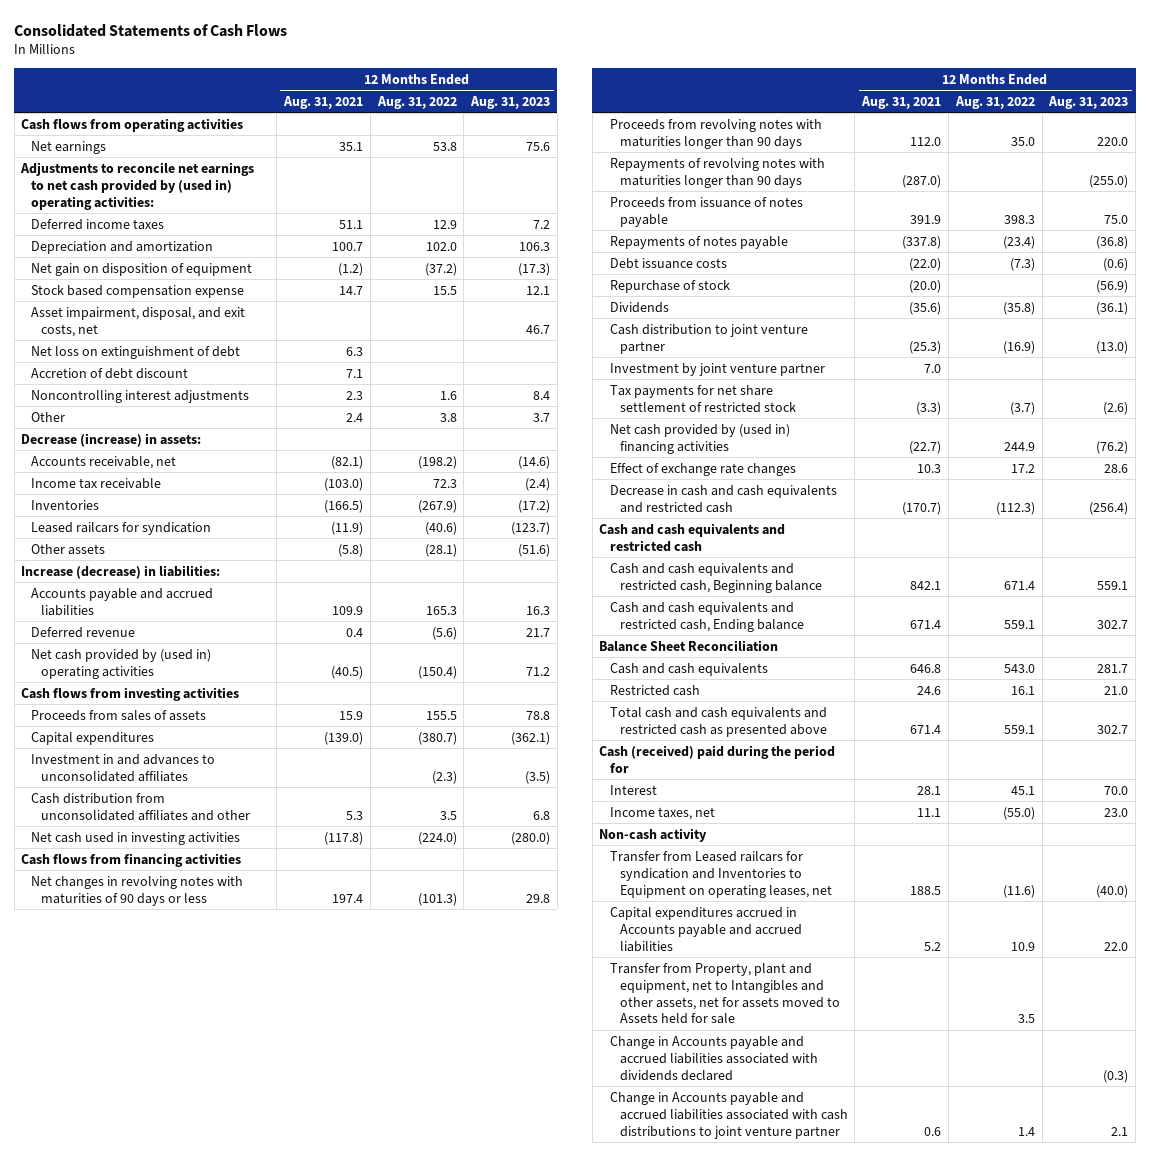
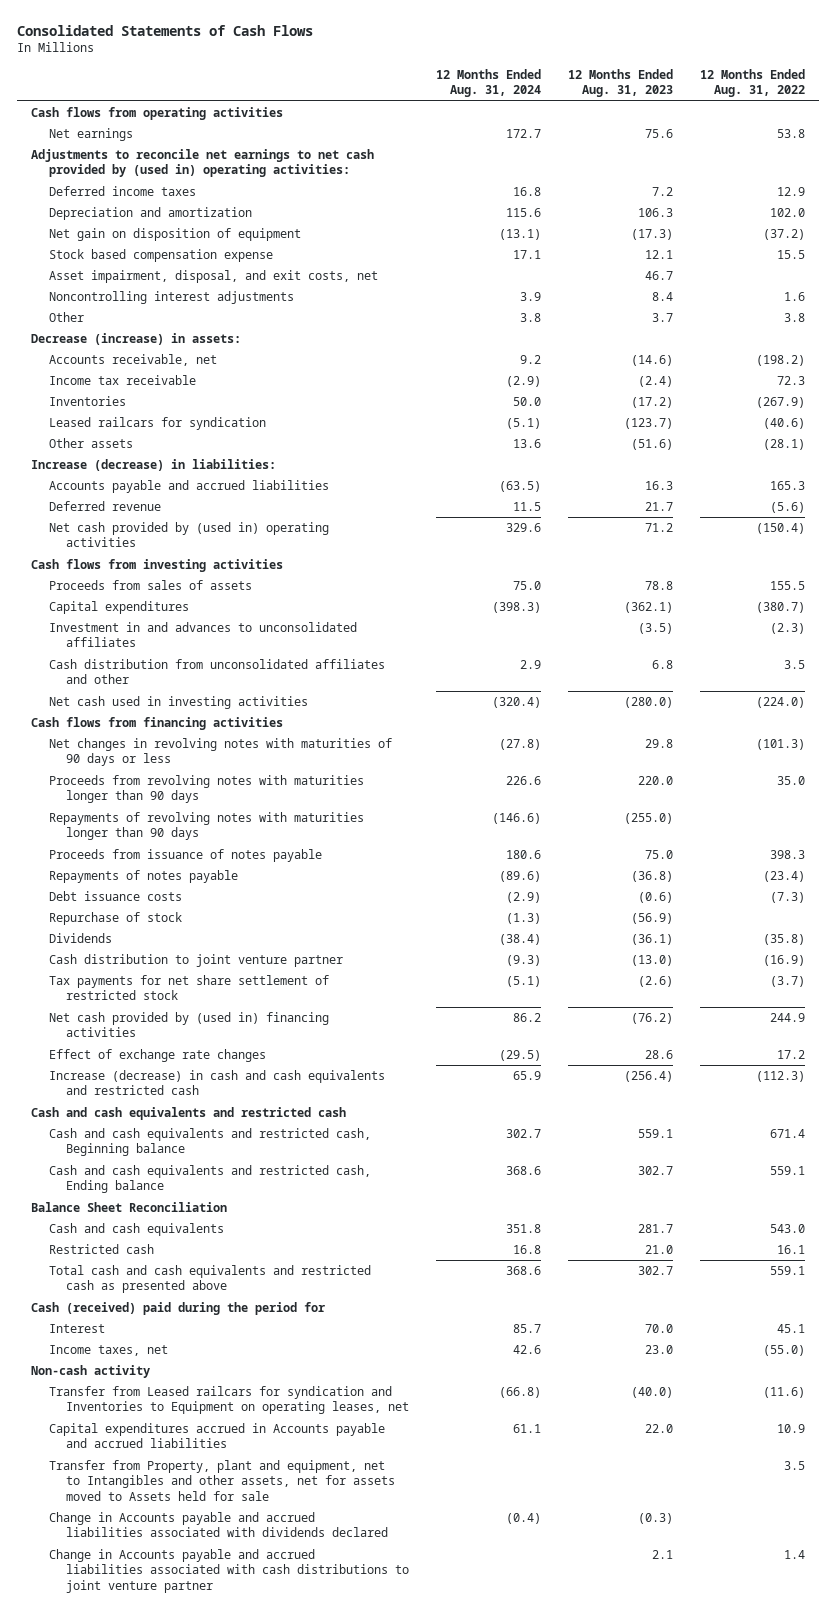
- | 12 Months Ended Aug. 31, 2021 | 12 Months Ended Aug. 31, 2022 | 12 Months Ended Aug. 31, 2023
+ | 12 Months Ended Aug. 31, 2024 | 12 Months Ended Aug. 31, 2023 | 12 Months Ended Aug. 31, 2022
- Net loss on extinguishment of debt | 6.3 | |
- Accretion of debt discount | 7.1 | |
- Investment by joint venture partner | 7.0 | |
- Decrease in cash and cash equivalents and restricted cash | (170.7) | (112.3) | (256.4)
+ Increase (decrease) in cash and cash equivalents and restricted cash | 65.9 | (256.4) | (112.3)

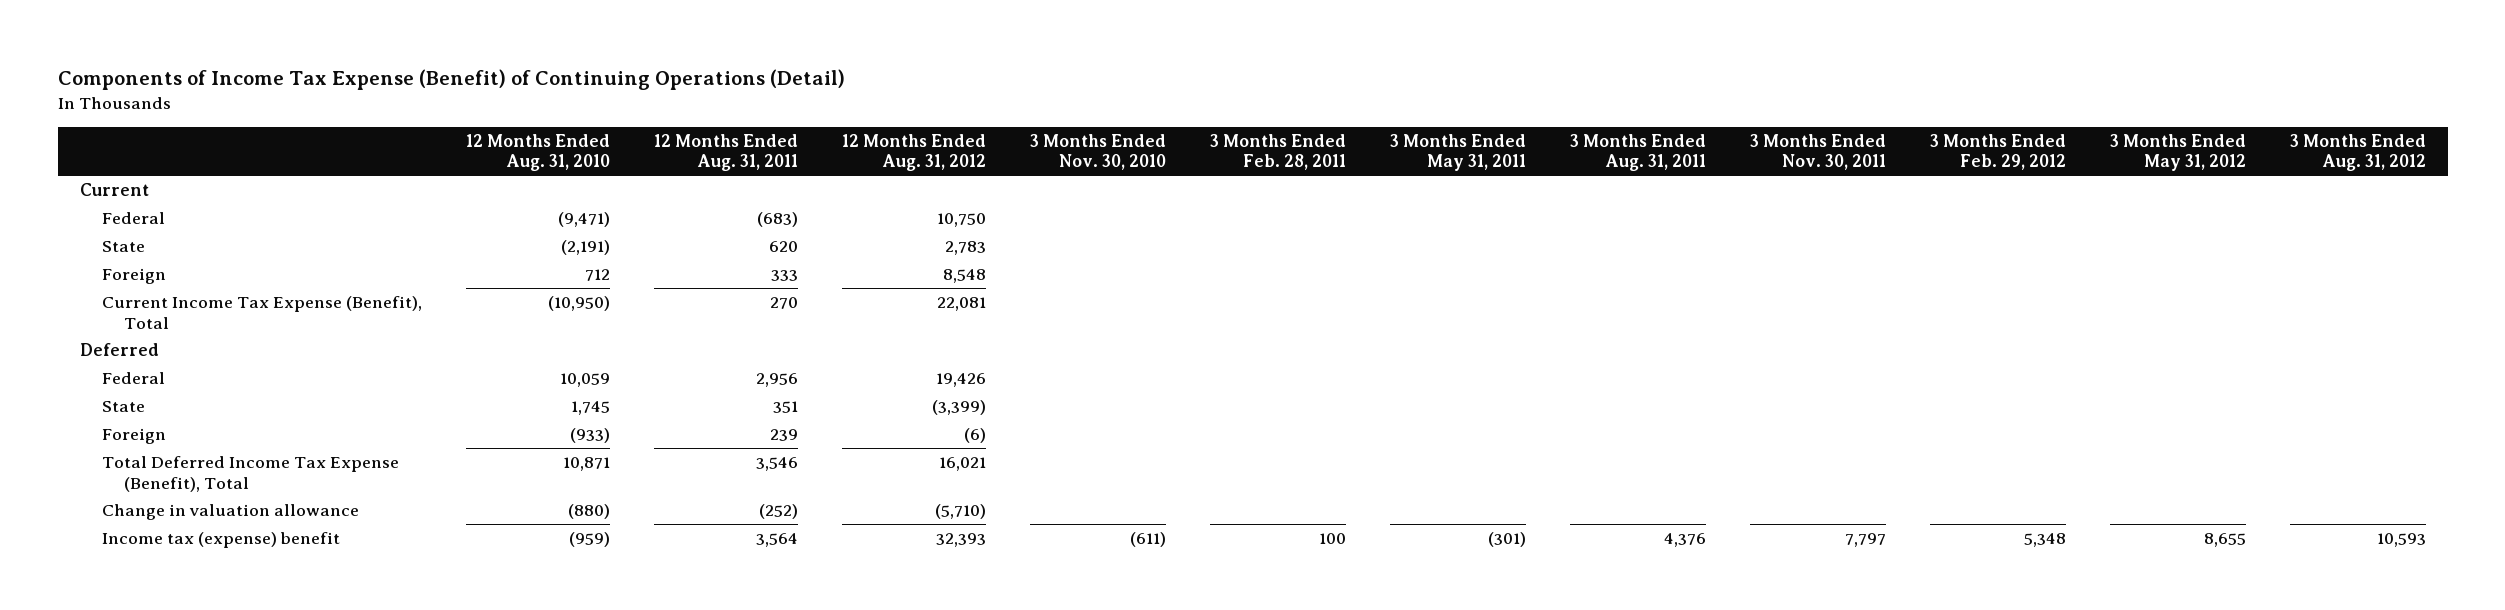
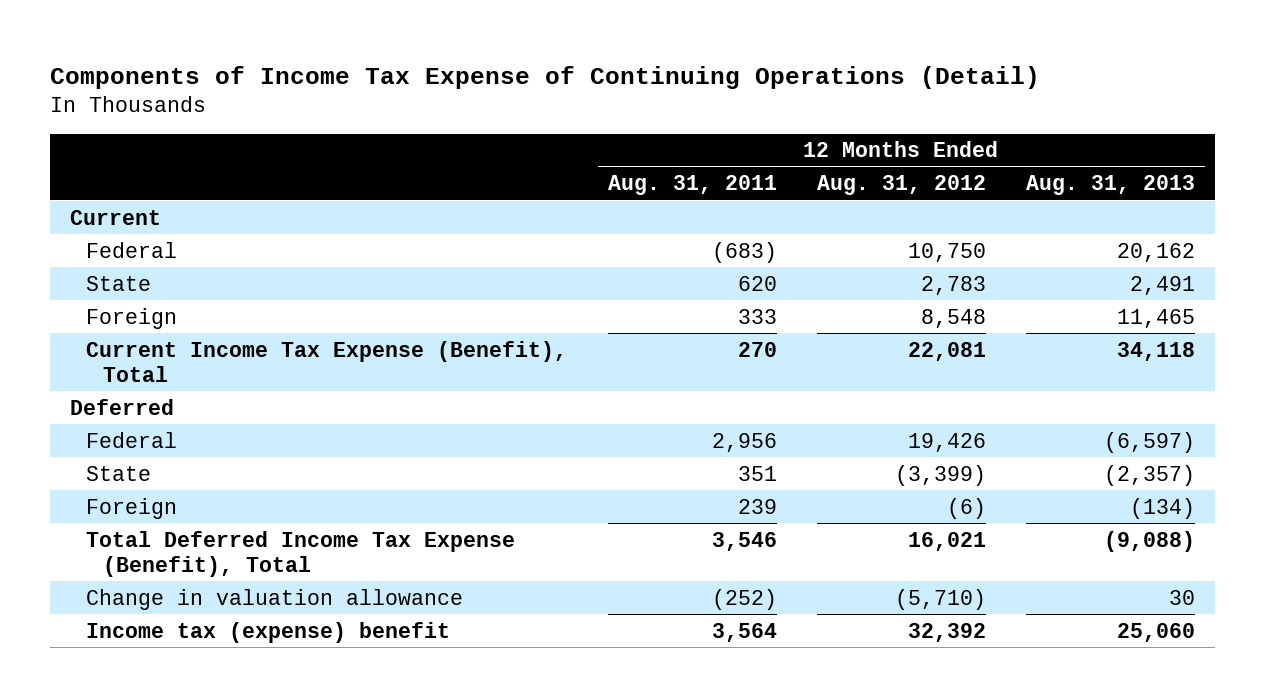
- Components of Income Tax Expense (Benefit) of Continuing Operations (Detail)
+ Components of Income Tax Expense of Continuing Operations (Detail)
- | 12 Months Ended Aug. 31, 2010 | 12 Months Ended Aug. 31, 2011 | 12 Months Ended Aug. 31, 2012 | 3 Months Ended Nov. 30, 2010 | 3 Months Ended Feb. 28, 2011 | 3 Months Ended May 31, 2011 | 3 Months Ended Aug. 31, 2011 | 3 Months Ended Nov. 30, 2011 | 3 Months Ended Feb. 29, 2012 | 3 Months Ended May 31, 2012 | 3 Months Ended Aug. 31, 2012
+ | 12 Months Ended Aug. 31, 2011 | 12 Months Ended Aug. 31, 2012 | 12 Months Ended Aug. 31, 2013
- Income tax (expense) benefit | (959) | 3,564 | 32,393 | (611) | 100 | (301) | 4,376 | 7,797 | 5,348 | 8,655 | 10,593
+ Income tax (expense) benefit | 3,564 | 32,392 | 25,060

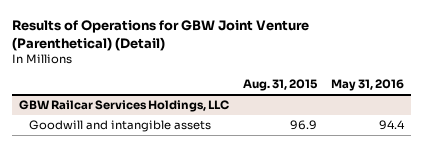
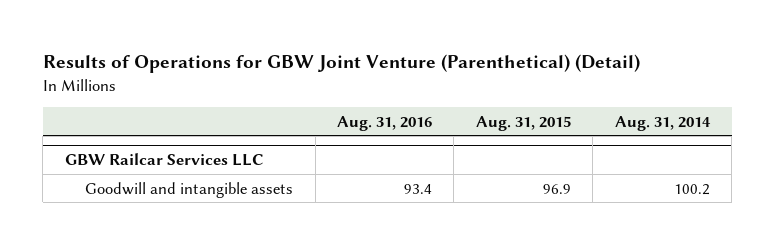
- | Aug. 31, 2015 | May 31, 2016
+ | Aug. 31, 2016 | Aug. 31, 2015 | Aug. 31, 2014
- GBW Railcar Services Holdings, LLC
+ GBW Railcar Services LLC

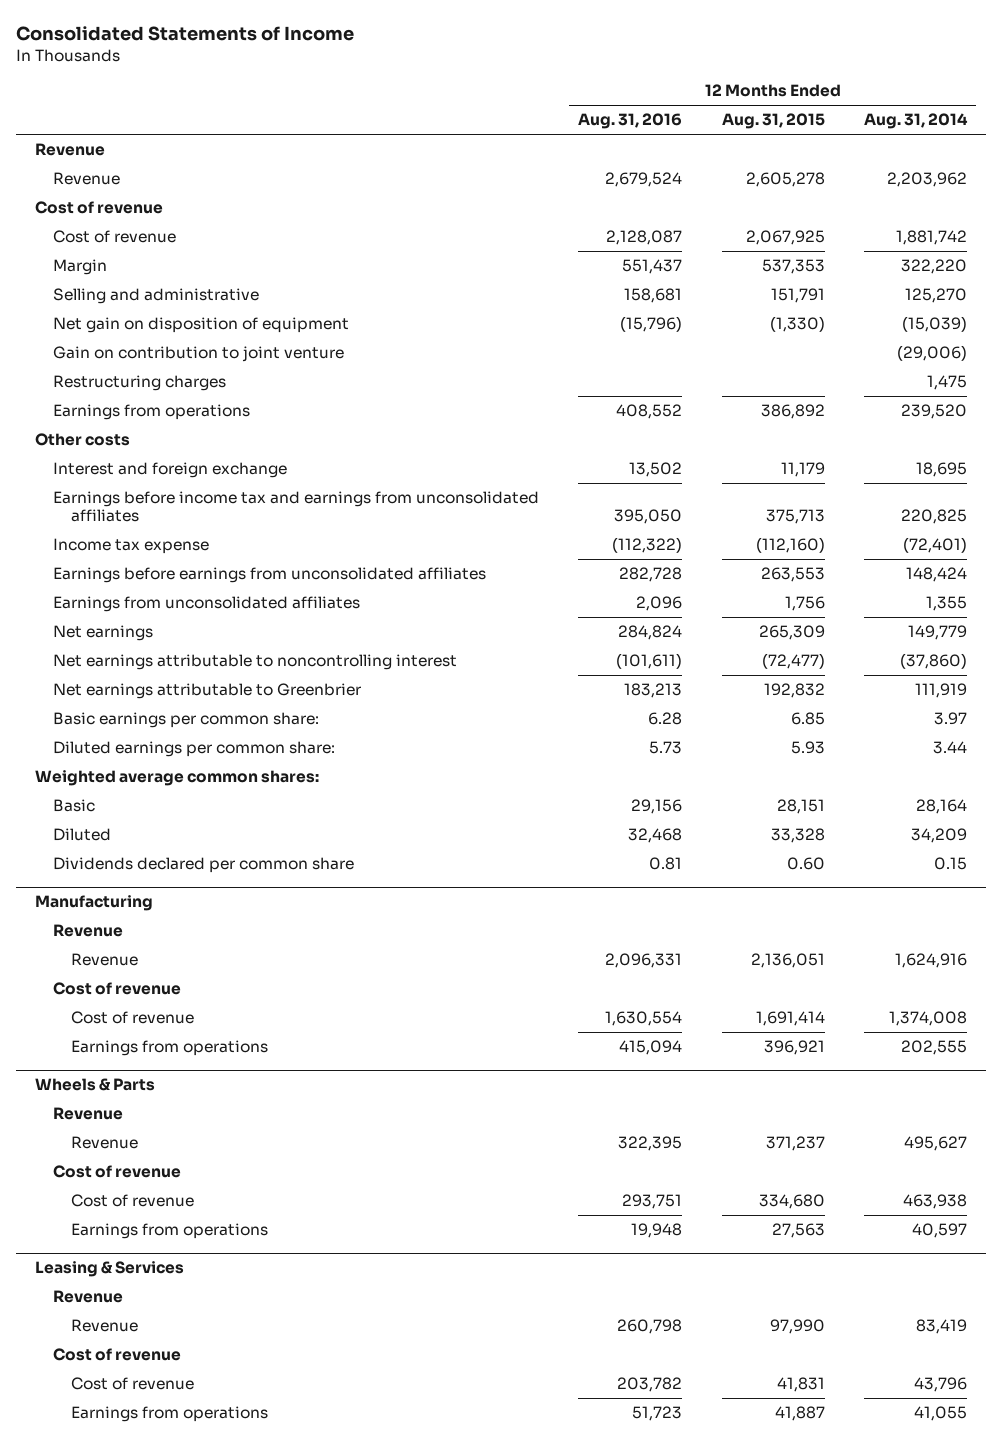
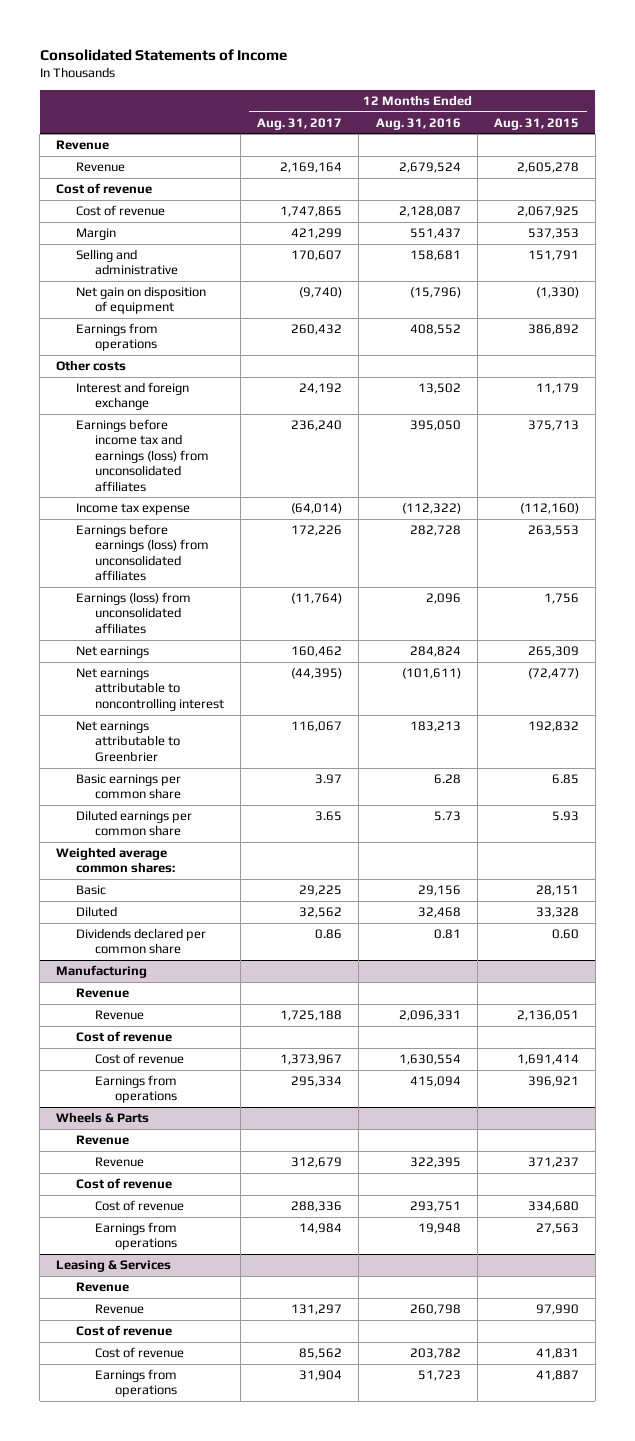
- | 12 Months Ended Aug. 31, 2016 | 12 Months Ended Aug. 31, 2015 | 12 Months Ended Aug. 31, 2014
+ | 12 Months Ended Aug. 31, 2017 | 12 Months Ended Aug. 31, 2016 | 12 Months Ended Aug. 31, 2015
- Gain on contribution to joint venture | | | (29,006)
- Restructuring charges | | | 1,475
- Earnings before income tax and earnings from unconsolidated affiliates | 395,050 | 375,713 | 220,825
+ Earnings before income tax and earnings (loss) from unconsolidated affiliates | 236,240 | 395,050 | 375,713
- Earnings before earnings from unconsolidated affiliates | 282,728 | 263,553 | 148,424
- Earnings from unconsolidated affiliates | 2,096 | 1,756 | 1,355
+ Earnings before earnings (loss) from unconsolidated affiliates | 172,226 | 282,728 | 263,553
+ Earnings (loss) from unconsolidated affiliates | (11,764) | 2,096 | 1,756
- Basic earnings per common share: | 6.28 | 6.85 | 3.97
- Diluted earnings per common share: | 5.73 | 5.93 | 3.44
+ Basic earnings per common share | 3.97 | 6.28 | 6.85
+ Diluted earnings per common share | 3.65 | 5.73 | 5.93

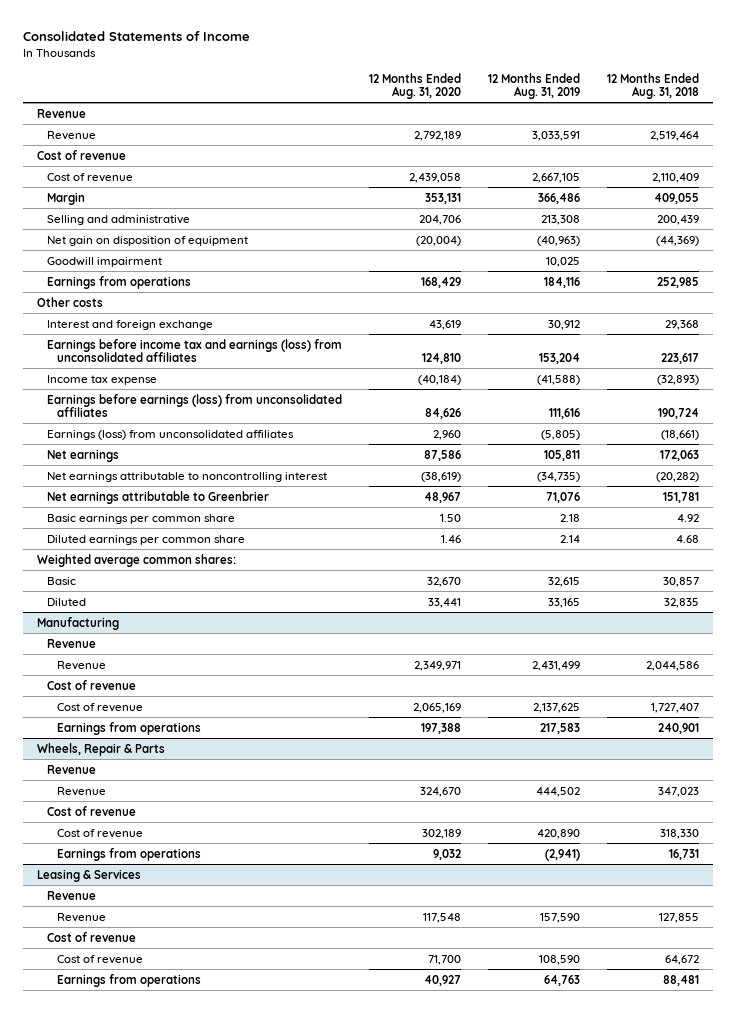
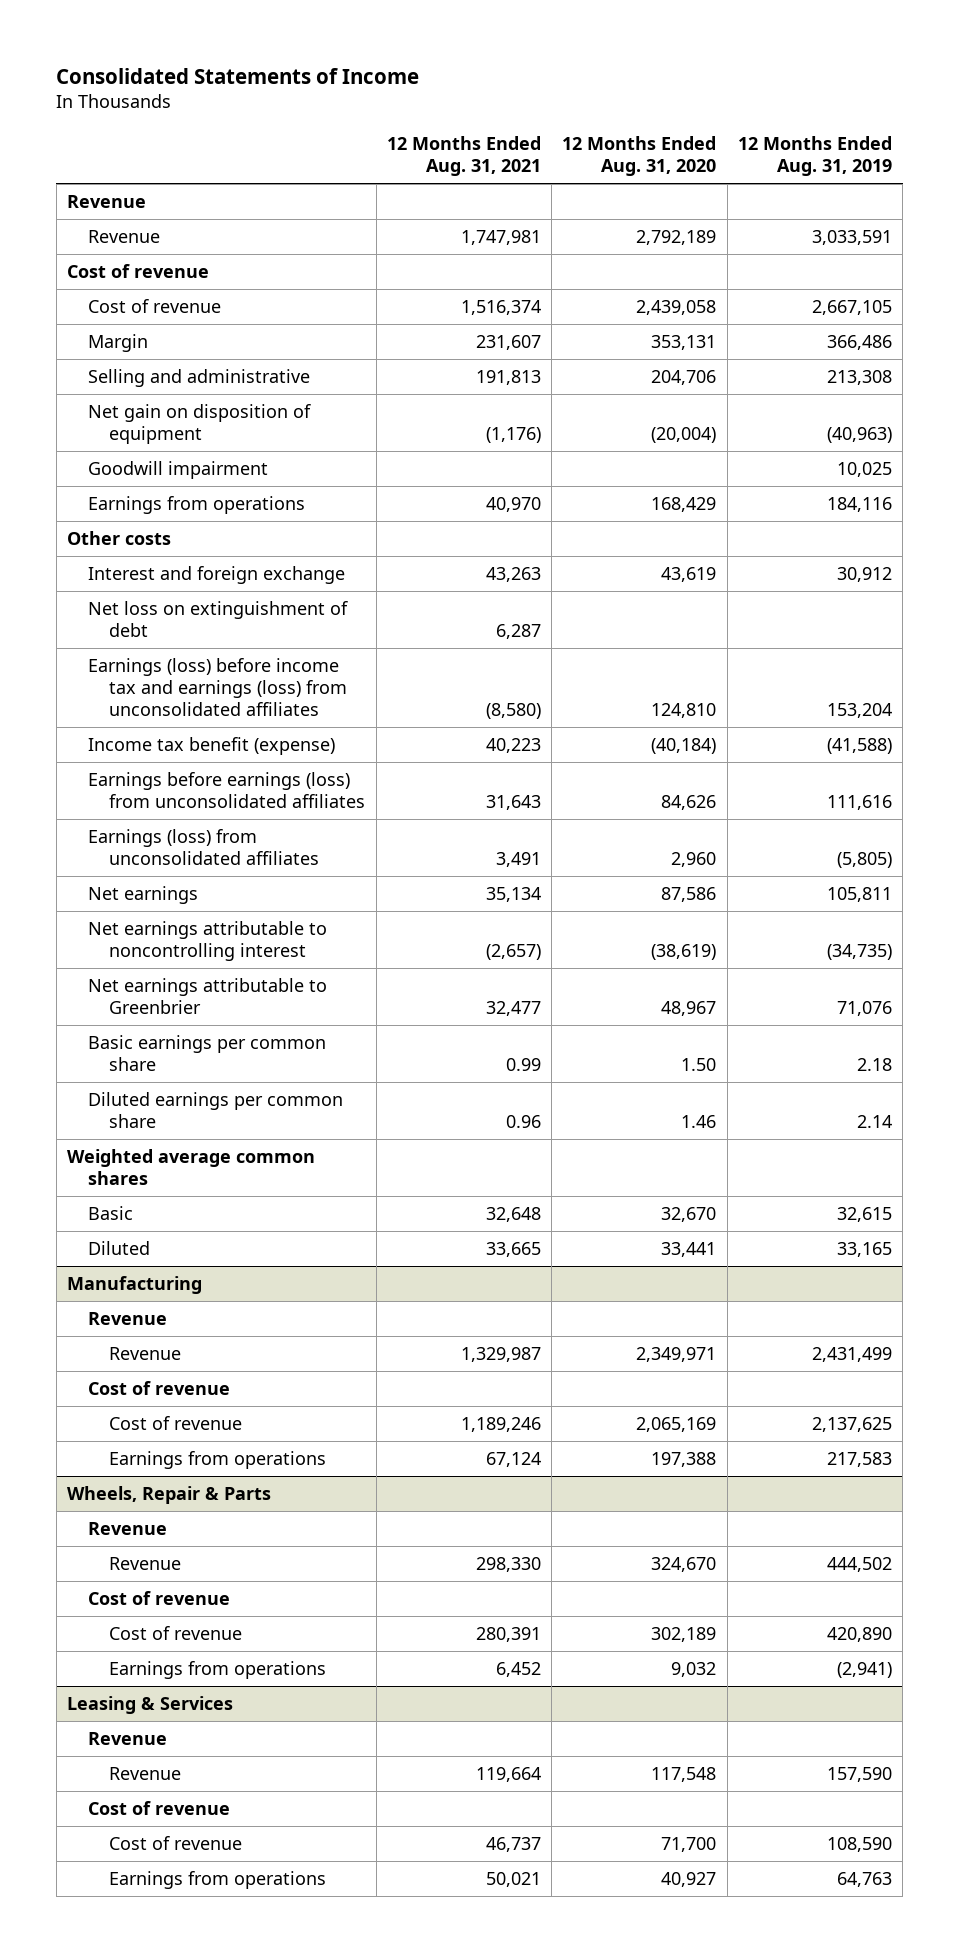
- | 12 Months Ended Aug. 31, 2020 | 12 Months Ended Aug. 31, 2019 | 12 Months Ended Aug. 31, 2018
+ | 12 Months Ended Aug. 31, 2021 | 12 Months Ended Aug. 31, 2020 | 12 Months Ended Aug. 31, 2019
- Earnings before income tax and earnings (loss) from unconsolidated affiliates | 124,810 | 153,204 | 223,617
- Income tax expense | (40,184) | (41,588) | (32,893)
+ Net loss on extinguishment of debt | 6,287 | |
+ Earnings (loss) before income tax and earnings (loss) from unconsolidated affiliates | (8,580) | 124,810 | 153,204
+ Income tax benefit (expense) | 40,223 | (40,184) | (41,588)
- Weighted average common shares:
+ Weighted average common shares

